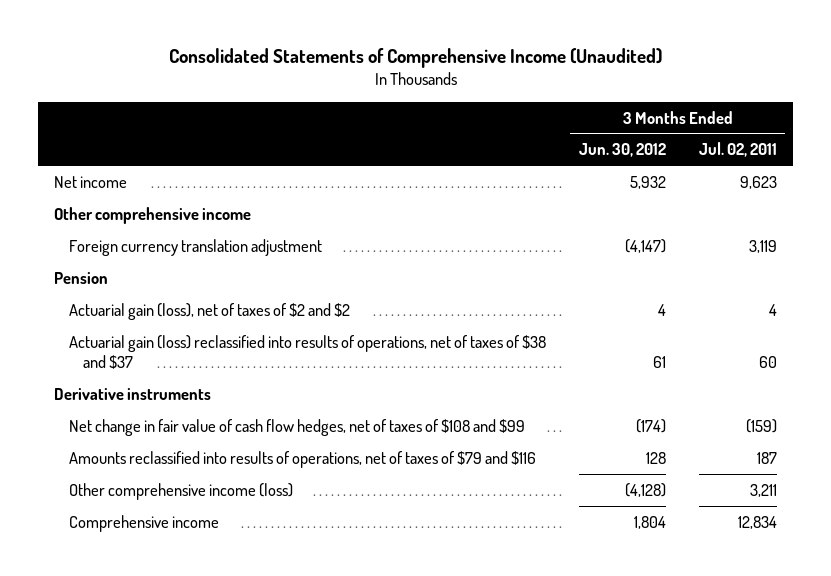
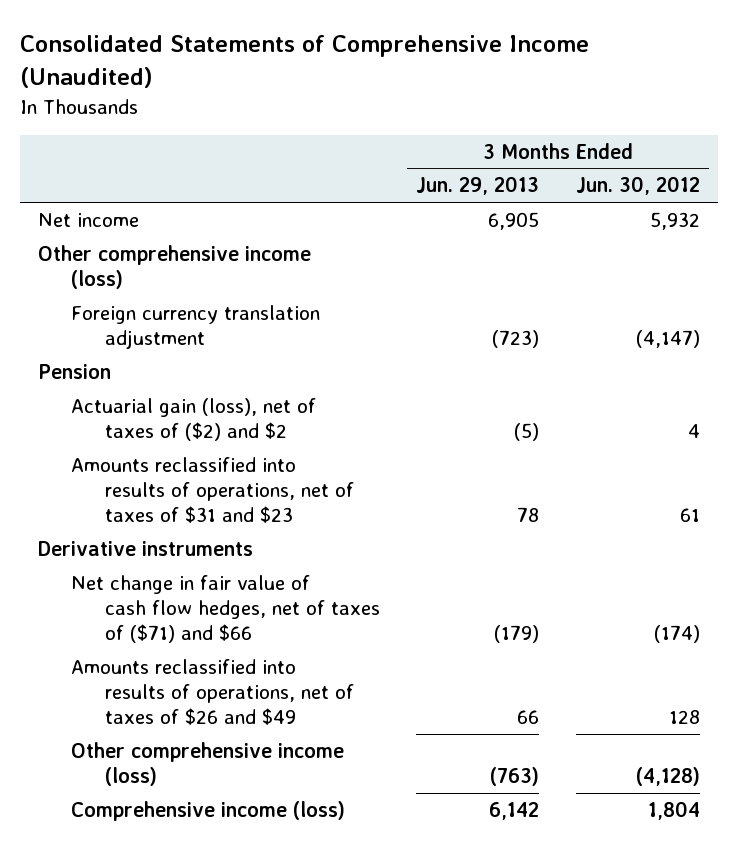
- | 3 Months Ended Jun. 30, 2012 | 3 Months Ended Jul. 02, 2011
+ | 3 Months Ended Jun. 29, 2013 | 3 Months Ended Jun. 30, 2012
- Other comprehensive income
+ Other comprehensive income (loss)
- Actuarial gain (loss), net of taxes of $2 and $2 | 4 | 4
- Actuarial gain (loss) reclassified into results of operations, net of taxes of $38 and $37 | 61 | 60
+ Actuarial gain (loss), net of taxes of ($2) and $2 | (5) | 4
+ Amounts reclassified into results of operations, net of taxes of $31 and $23 | 78 | 61
- Net change in fair value of cash flow hedges, net of taxes of $108 and $99 | (174) | (159)
- Amounts reclassified into results of operations, net of taxes of $79 and $116 | 128 | 187
+ Net change in fair value of cash flow hedges, net of taxes of ($71) and $66 | (179) | (174)
+ Amounts reclassified into results of operations, net of taxes of $26 and $49 | 66 | 128
- Comprehensive income | 1,804 | 12,834
+ Comprehensive income (loss) | 6,142 | 1,804

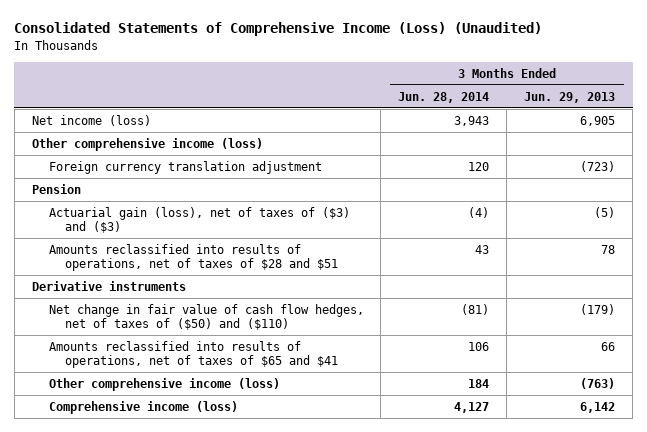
- Consolidated Statements of Comprehensive Income (Unaudited)
+ Consolidated Statements of Comprehensive Income (Loss) (Unaudited)
- | 3 Months Ended Jun. 29, 2013 | 3 Months Ended Jun. 30, 2012
+ | 3 Months Ended Jun. 28, 2014 | 3 Months Ended Jun. 29, 2013
- Net income | 6,905 | 5,932
+ Net income (loss) | 3,943 | 6,905
- Actuarial gain (loss), net of taxes of ($2) and $2 | (5) | 4
- Amounts reclassified into results of operations, net of taxes of $31 and $23 | 78 | 61
+ Actuarial gain (loss), net of taxes of ($3) and ($3) | (4) | (5)
+ Amounts reclassified into results of operations, net of taxes of $28 and $51 | 43 | 78
- Net change in fair value of cash flow hedges, net of taxes of ($71) and $66 | (179) | (174)
- Amounts reclassified into results of operations, net of taxes of $26 and $49 | 66 | 128
+ Net change in fair value of cash flow hedges, net of taxes of ($50) and ($110) | (81) | (179)
+ Amounts reclassified into results of operations, net of taxes of $65 and $41 | 106 | 66

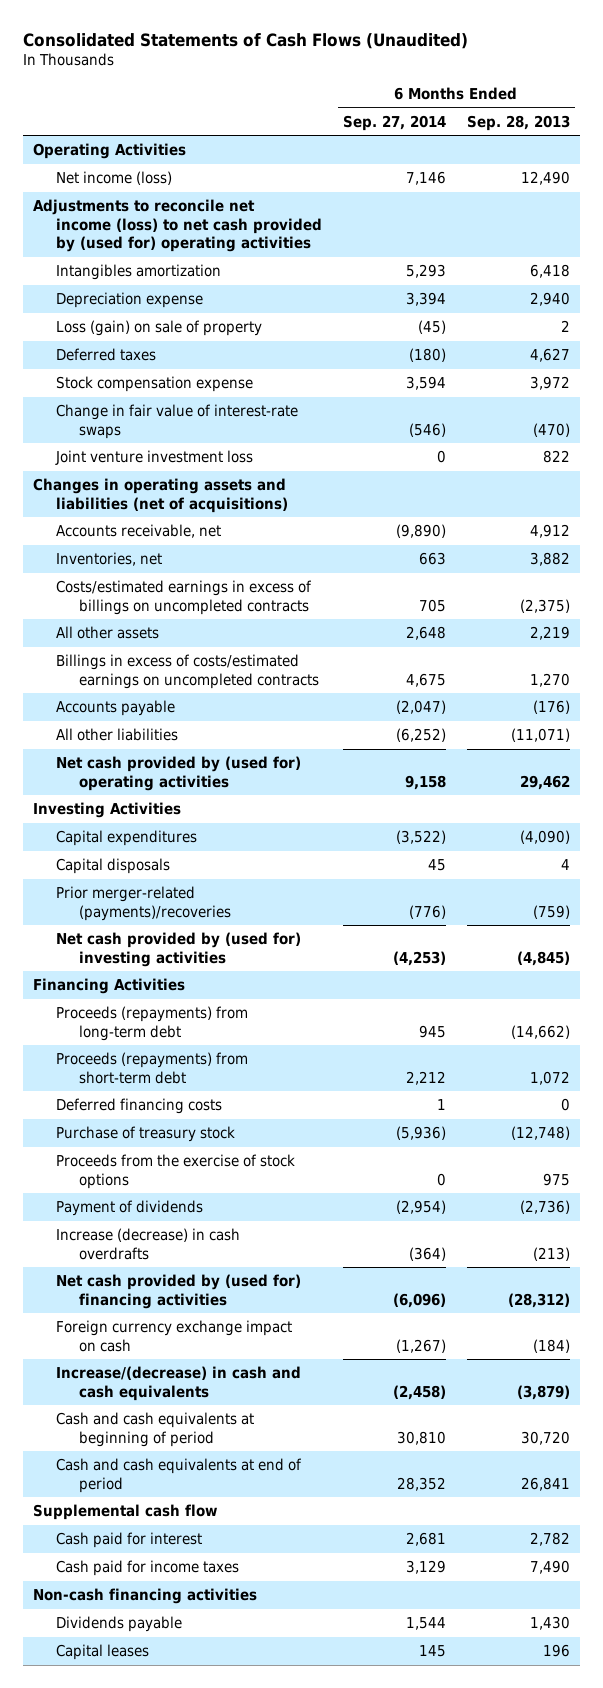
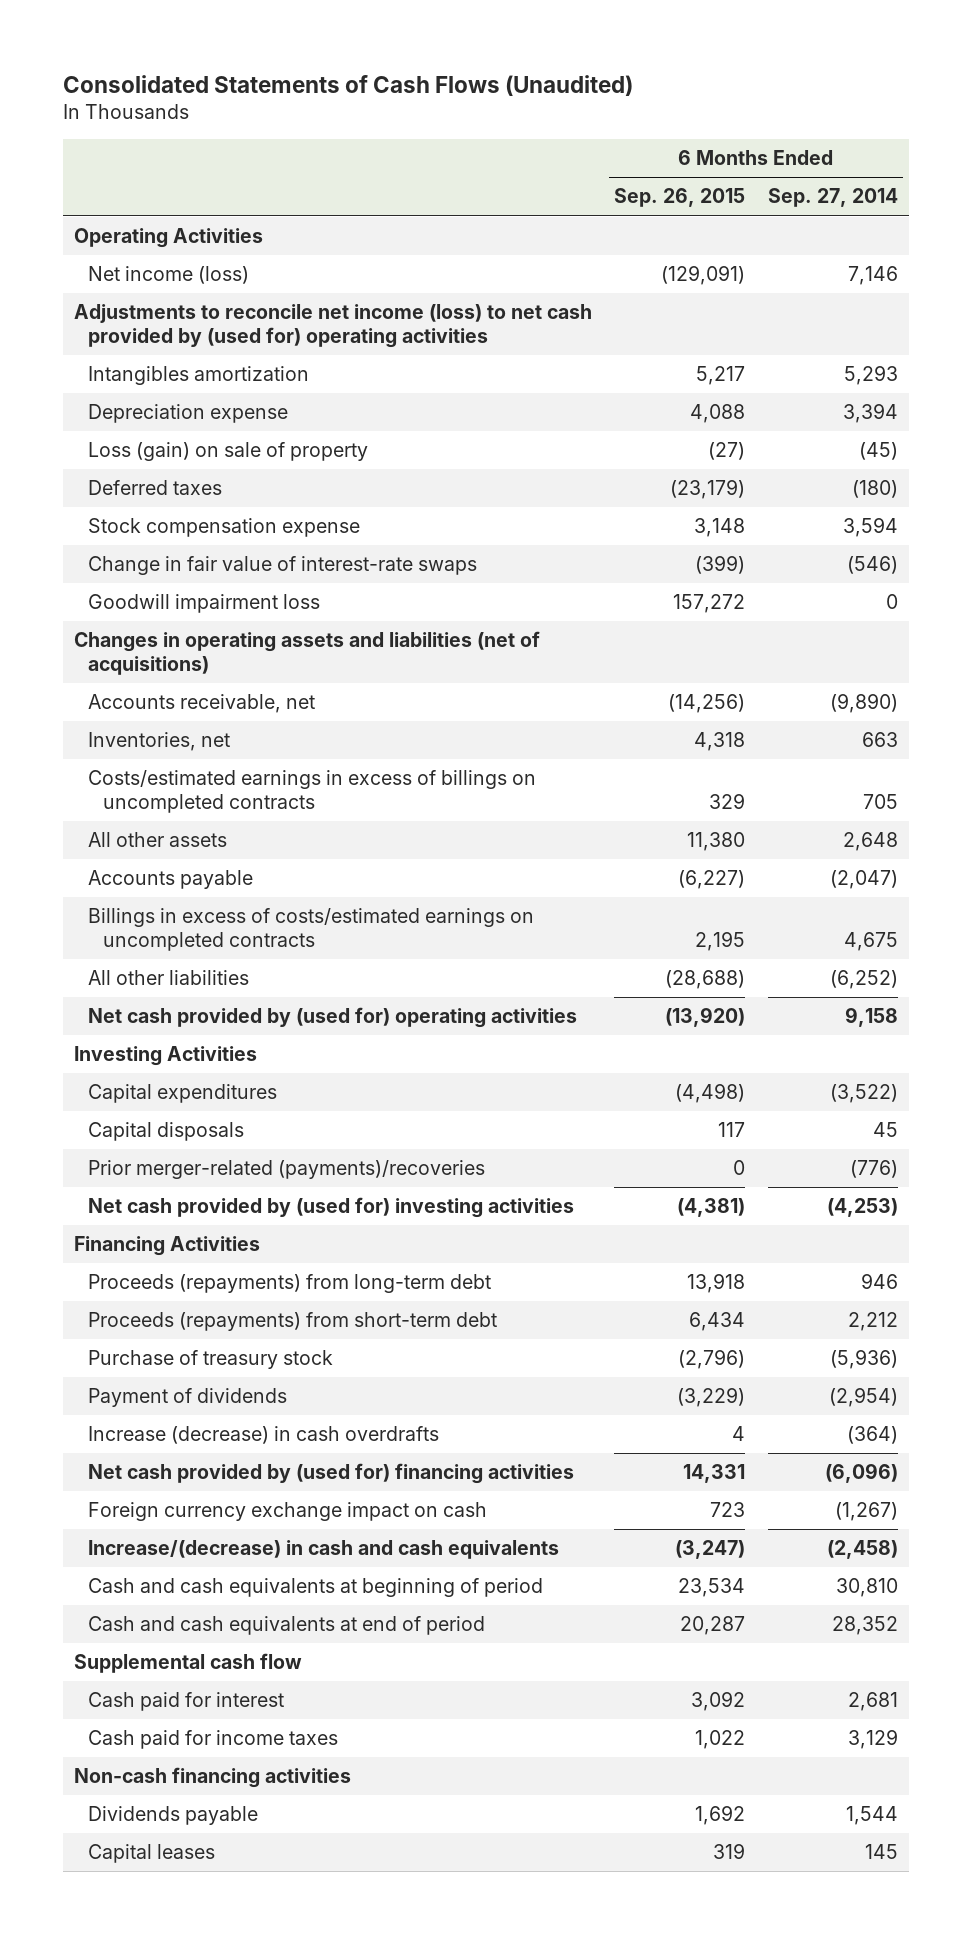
- | 6 Months Ended Sep. 27, 2014 | 6 Months Ended Sep. 28, 2013
+ | 6 Months Ended Sep. 26, 2015 | 6 Months Ended Sep. 27, 2014
- Joint venture investment loss | 0 | 822
+ Goodwill impairment loss | 157,272 | 0
moved down: Billings in excess of costs/estimated earnings on uncompleted contracts | 2,195 | 4,675
- Proceeds (repayments) from long-term debt | 945 | (14,662)
+ Proceeds (repayments) from long-term debt | 13,918 | 946
- Deferred financing costs | 1 | 0
- Proceeds from the exercise of stock options | 0 | 975

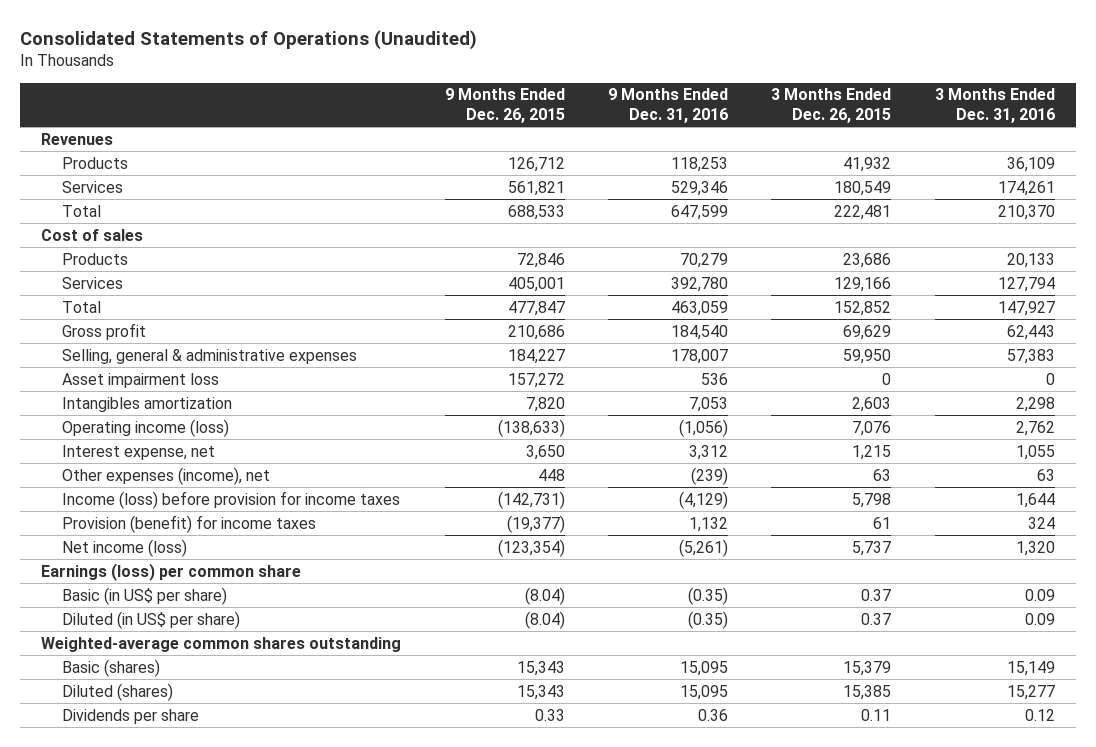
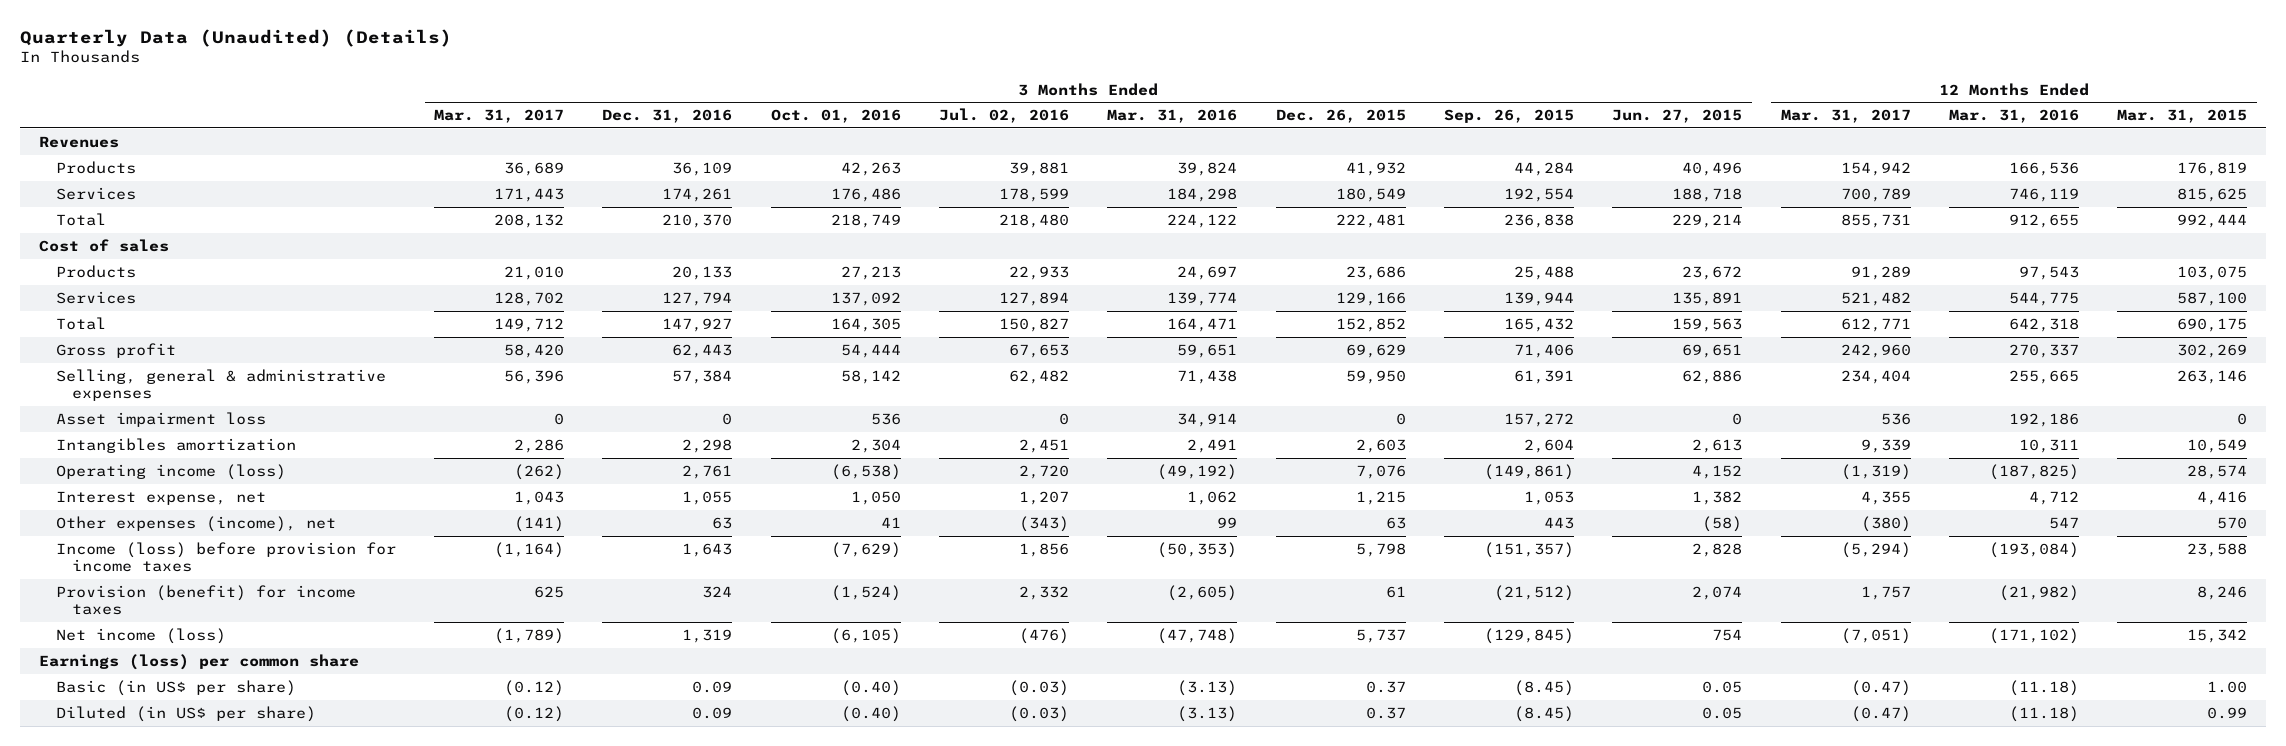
- Consolidated Statements of Operations (Unaudited)
+ Quarterly Data (Unaudited) (Details)
- | 9 Months Ended Dec. 26, 2015 | 9 Months Ended Dec. 31, 2016 | 3 Months Ended Dec. 26, 2015 | 3 Months Ended Dec. 31, 2016
+ | 3 Months Ended Mar. 31, 2017 | 3 Months Ended Dec. 31, 2016 | 3 Months Ended Oct. 01, 2016 | 3 Months Ended Jul. 02, 2016 | 3 Months Ended Mar. 31, 2016 | 3 Months Ended Dec. 26, 2015 | 3 Months Ended Sep. 26, 2015 | 3 Months Ended Jun. 27, 2015 | 12 Months Ended Mar. 31, 2017 | 12 Months Ended Mar. 31, 2016 | 12 Months Ended Mar. 31, 2015
- Selling, general & administrative expenses | 184,227 | 178,007 | 59,950 | 57,383
+ Selling, general & administrative expenses | 56,396 | 57,384 | 58,142 | 62,482 | 71,438 | 59,950 | 61,391 | 62,886 | 234,404 | 255,665 | 263,146
- Operating income (loss) | (138,633) | (1,056) | 7,076 | 2,762
+ Operating income (loss) | (262) | 2,761 | (6,538) | 2,720 | (49,192) | 7,076 | (149,861) | 4,152 | (1,319) | (187,825) | 28,574
- Income (loss) before provision for income taxes | (142,731) | (4,129) | 5,798 | 1,644
+ Income (loss) before provision for income taxes | (1,164) | 1,643 | (7,629) | 1,856 | (50,353) | 5,798 | (151,357) | 2,828 | (5,294) | (193,084) | 23,588
- Net income (loss) | (123,354) | (5,261) | 5,737 | 1,320
+ Net income (loss) | (1,789) | 1,319 | (6,105) | (476) | (47,748) | 5,737 | (129,845) | 754 | (7,051) | (171,102) | 15,342
- Weighted-average common shares outstanding
- Basic (shares) | 15,343 | 15,095 | 15,379 | 15,149
- Diluted (shares) | 15,343 | 15,095 | 15,385 | 15,277
- Dividends per share | 0.33 | 0.36 | 0.11 | 0.12

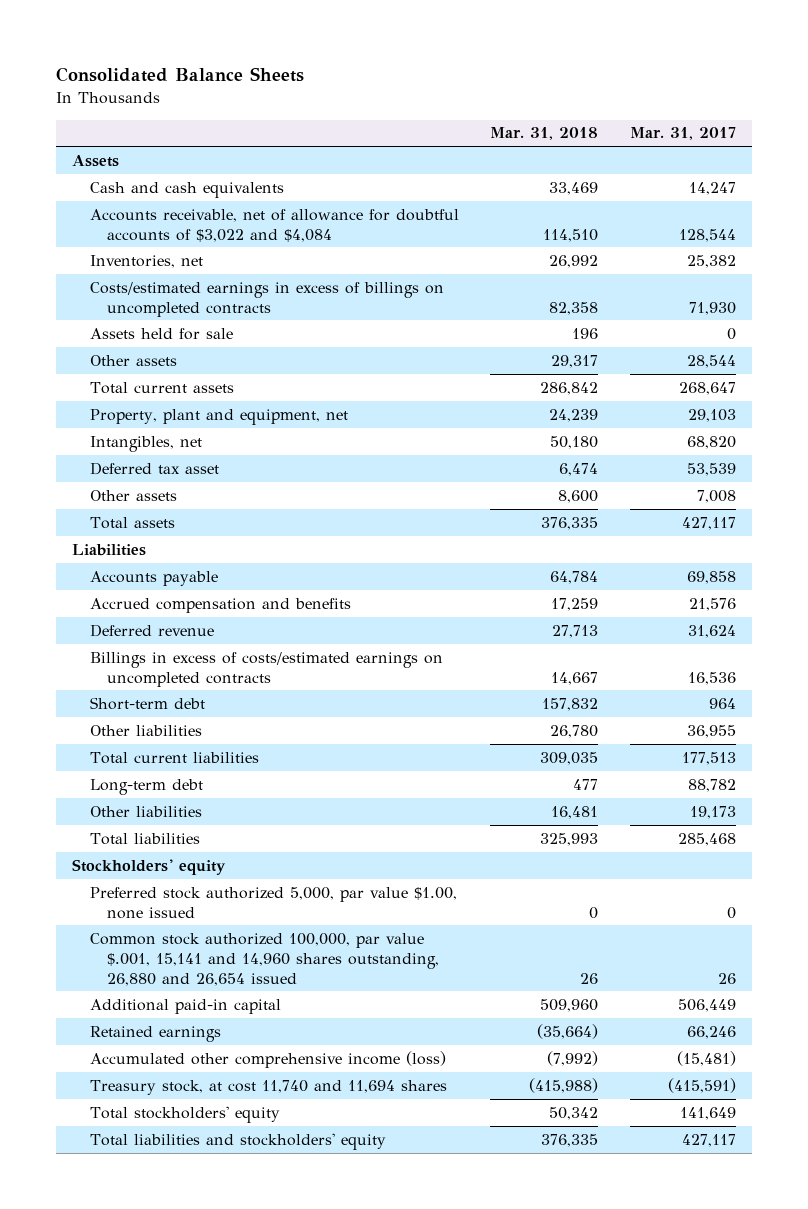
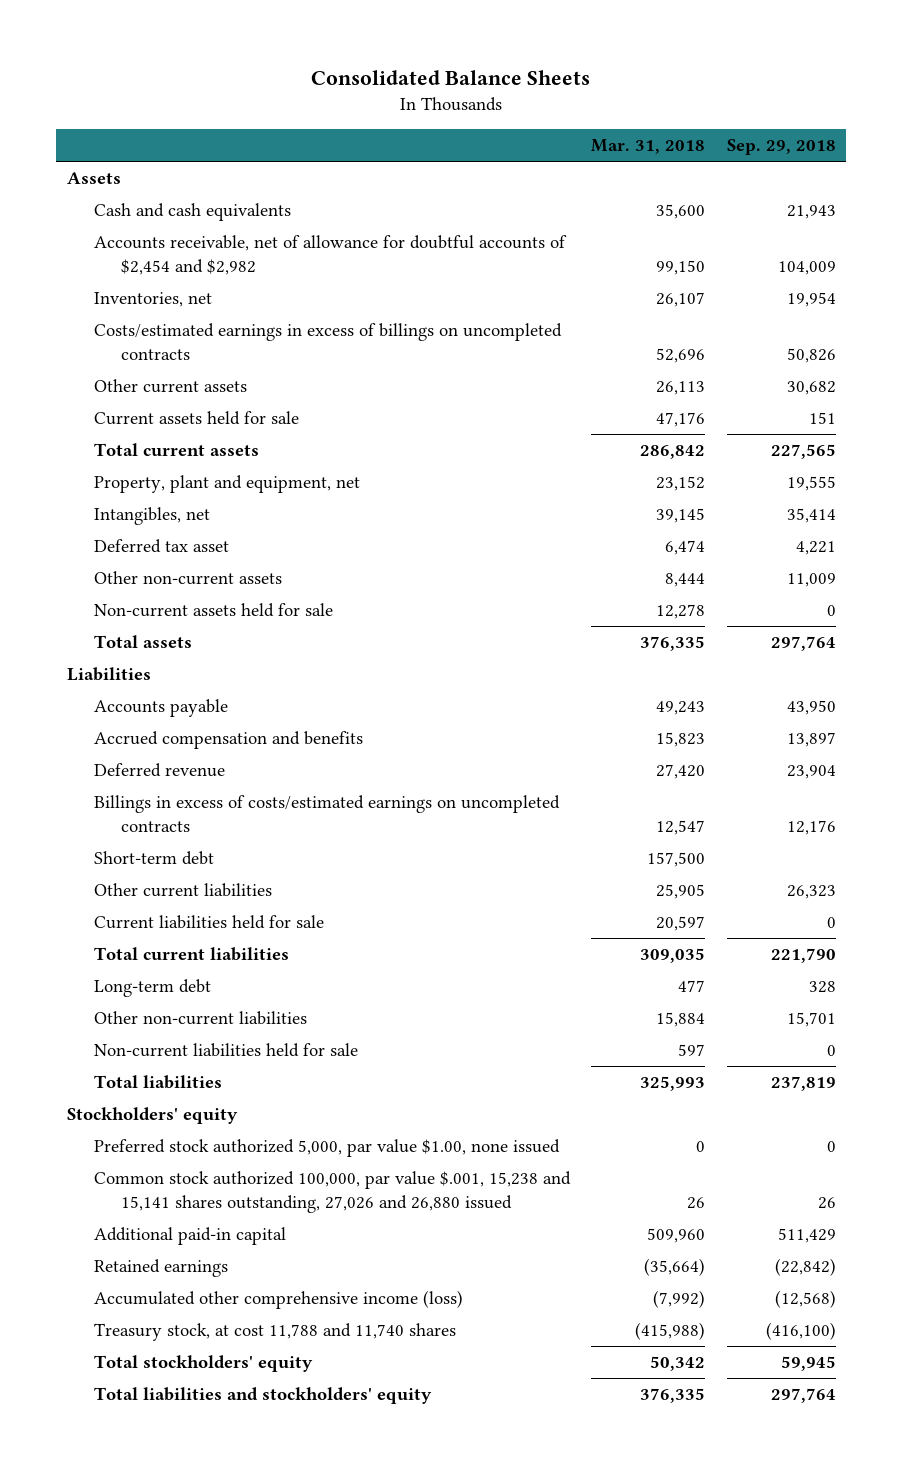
- | Mar. 31, 2018 | Mar. 31, 2017
+ | Mar. 31, 2018 | Sep. 29, 2018
- Cash and cash equivalents | 33,469 | 14,247
- Accounts receivable, net of allowance for doubtful accounts of $3,022 and $4,084 | 114,510 | 128,544
- Inventories, net | 26,992 | 25,382
- Costs/estimated earnings in excess of billings on uncompleted contracts | 82,358 | 71,930
- Assets held for sale | 196 | 0
- Other assets | 29,317 | 28,544
+ Cash and cash equivalents | 35,600 | 21,943
+ Accounts receivable, net of allowance for doubtful accounts of $2,454 and $2,982 | 99,150 | 104,009
+ Inventories, net | 26,107 | 19,954
+ Costs/estimated earnings in excess of billings on uncompleted contracts | 52,696 | 50,826
+ Other current assets | 26,113 | 30,682
+ Current assets held for sale | 47,176 | 151
- Property, plant and equipment, net | 24,239 | 29,103
- Intangibles, net | 50,180 | 68,820
+ Property, plant and equipment, net | 23,152 | 19,555
+ Intangibles, net | 39,145 | 35,414
- Other assets | 8,600 | 7,008
+ Other non-current assets | 8,444 | 11,009
+ Non-current assets held for sale | 12,278 | 0
- Accounts payable | 64,784 | 69,858
- Accrued compensation and benefits | 17,259 | 21,576
- Deferred revenue | 27,713 | 31,624
- Billings in excess of costs/estimated earnings on uncompleted contracts | 14,667 | 16,536
- Short-term debt | 157,832 | 964
- Other liabilities | 26,780 | 36,955
+ Accounts payable | 49,243 | 43,950
+ Accrued compensation and benefits | 15,823 | 13,897
+ Deferred revenue | 27,420 | 23,904
+ Billings in excess of costs/estimated earnings on uncompleted contracts | 12,547 | 12,176
+ Short-term debt | 157,500 |
+ Other current liabilities | 25,905 | 26,323
+ Current liabilities held for sale | 20,597 | 0
- Other liabilities | 16,481 | 19,173
+ Other non-current liabilities | 15,884 | 15,701
+ Non-current liabilities held for sale | 597 | 0
- Common stock authorized 100,000, par value $.001, 15,141 and 14,960 shares outstanding, 26,880 and 26,654 issued | 26 | 26
+ Common stock authorized 100,000, par value $.001, 15,238 and 15,141 shares outstanding, 27,026 and 26,880 issued | 26 | 26
- Treasury stock, at cost 11,740 and 11,694 shares | (415,988) | (415,591)
+ Treasury stock, at cost 11,788 and 11,740 shares | (415,988) | (416,100)

